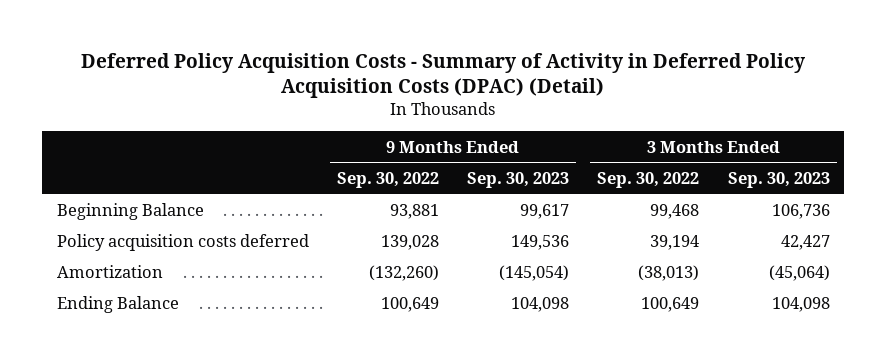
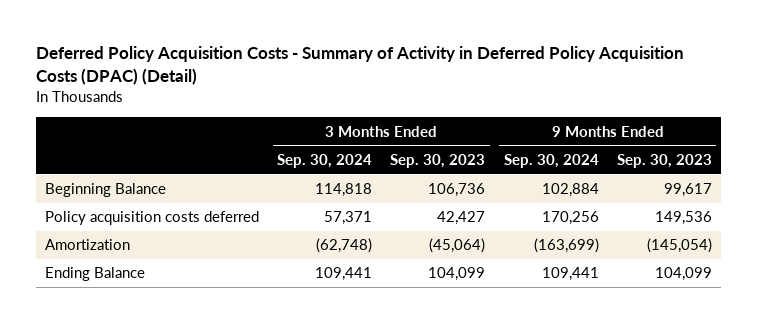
- | 9 Months Ended Sep. 30, 2022 | 9 Months Ended Sep. 30, 2023 | 3 Months Ended Sep. 30, 2022 | 3 Months Ended Sep. 30, 2023
+ | 3 Months Ended Sep. 30, 2024 | 3 Months Ended Sep. 30, 2023 | 9 Months Ended Sep. 30, 2024 | 9 Months Ended Sep. 30, 2023
- Ending Balance | 100,649 | 104,098 | 100,649 | 104,098
+ Ending Balance | 109,441 | 104,099 | 109,441 | 104,099

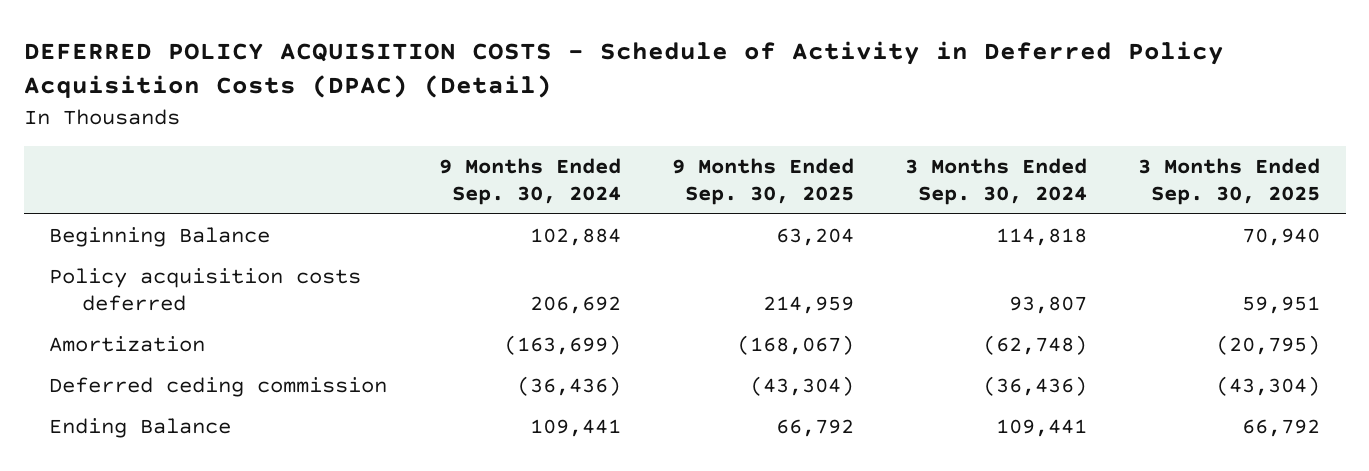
- Deferred Policy Acquisition Costs - Summary of Activity in Deferred Policy Acquisition Costs (DPAC) (Detail)
+ DEFERRED POLICY ACQUISITION COSTS - Schedule of Activity in Deferred Policy Acquisition Costs (DPAC) (Detail)
- | 3 Months Ended Sep. 30, 2024 | 3 Months Ended Sep. 30, 2023 | 9 Months Ended Sep. 30, 2024 | 9 Months Ended Sep. 30, 2023
+ | 9 Months Ended Sep. 30, 2024 | 9 Months Ended Sep. 30, 2025 | 3 Months Ended Sep. 30, 2024 | 3 Months Ended Sep. 30, 2025
- Policy acquisition costs deferred | 57,371 | 42,427 | 170,256 | 149,536
+ Policy acquisition costs deferred | 206,692 | 214,959 | 93,807 | 59,951
+ Deferred ceding commission | (36,436) | (43,304) | (36,436) | (43,304)

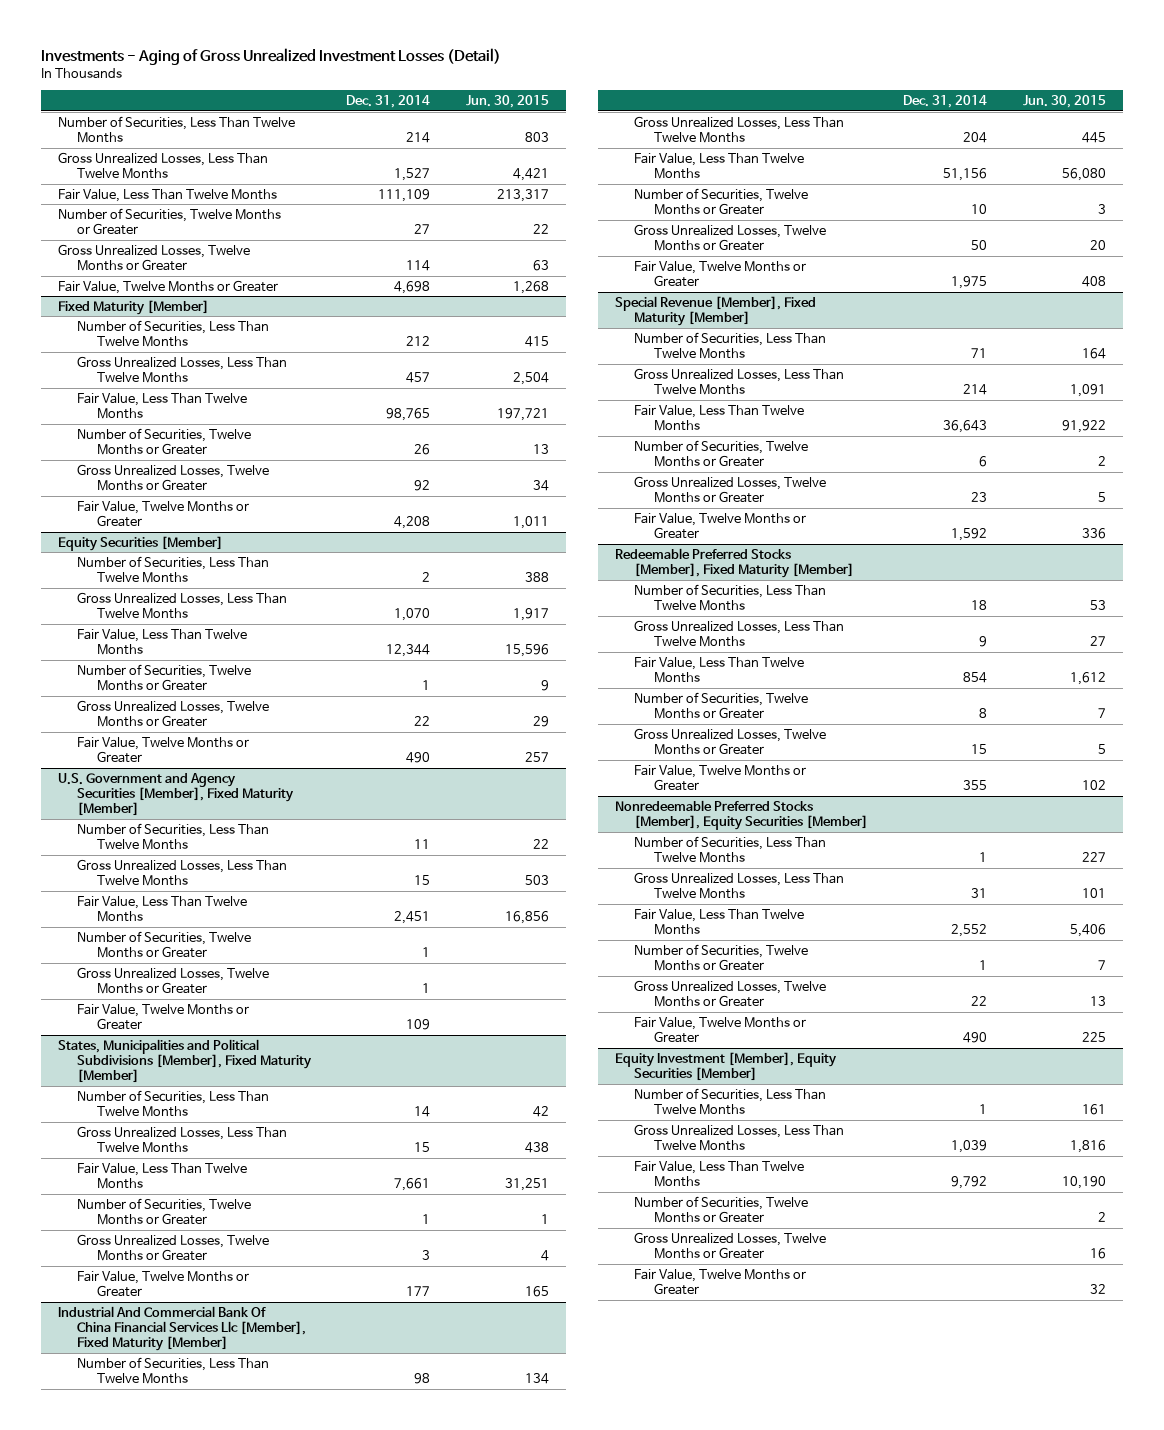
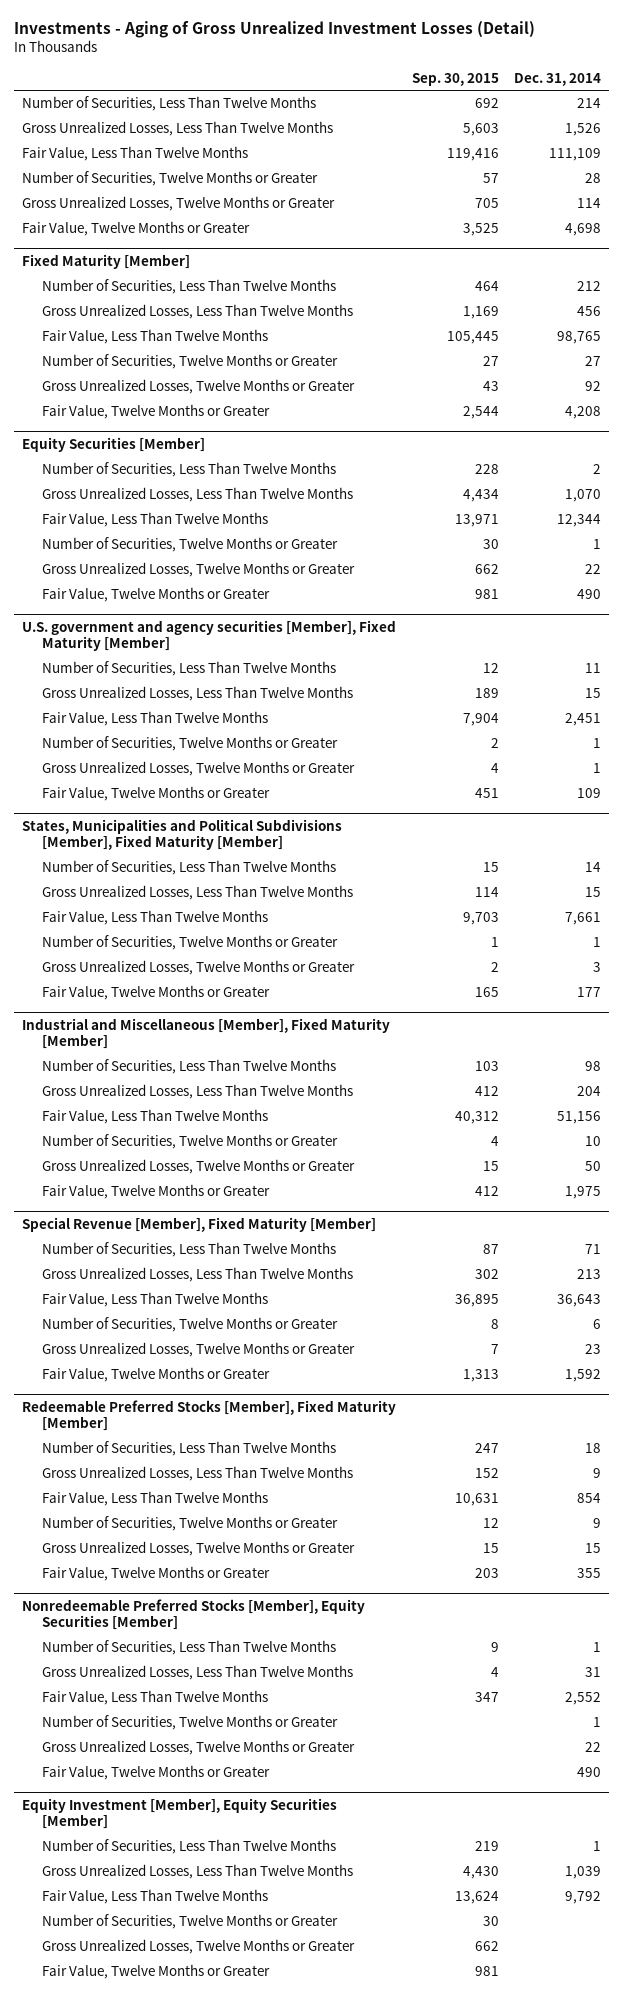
- | Dec. 31, 2014 | Jun. 30, 2015
+ | Sep. 30, 2015 | Dec. 31, 2014
- Gross Unrealized Losses, Less Than Twelve Months | 1,527 | 4,421
+ Gross Unrealized Losses, Less Than Twelve Months | 5,603 | 1,526
- Number of Securities, Twelve Months or Greater | 27 | 22
+ Number of Securities, Twelve Months or Greater | 57 | 28
@ Fixed Maturity [Member]
- Gross Unrealized Losses, Less Than Twelve Months | 457 | 2,504
+ Gross Unrealized Losses, Less Than Twelve Months | 1,169 | 456
- Number of Securities, Twelve Months or Greater | 26 | 13
+ Number of Securities, Twelve Months or Greater | 27 | 27
- U.S. Government and Agency Securities [Member], Fixed Maturity [Member]
+ U.S. government and agency securities [Member], Fixed Maturity [Member]
- Industrial And Commercial Bank Of China Financial Services Llc [Member], Fixed Maturity [Member]
+ Industrial and Miscellaneous [Member], Fixed Maturity [Member]
@ Special Revenue [Member], Fixed Maturity [Member]
- Gross Unrealized Losses, Less Than Twelve Months | 214 | 1,091
+ Gross Unrealized Losses, Less Than Twelve Months | 302 | 213
@ Redeemable Preferred Stocks [Member], Fixed Maturity [Member]
- Number of Securities, Twelve Months or Greater | 8 | 7
+ Number of Securities, Twelve Months or Greater | 12 | 9

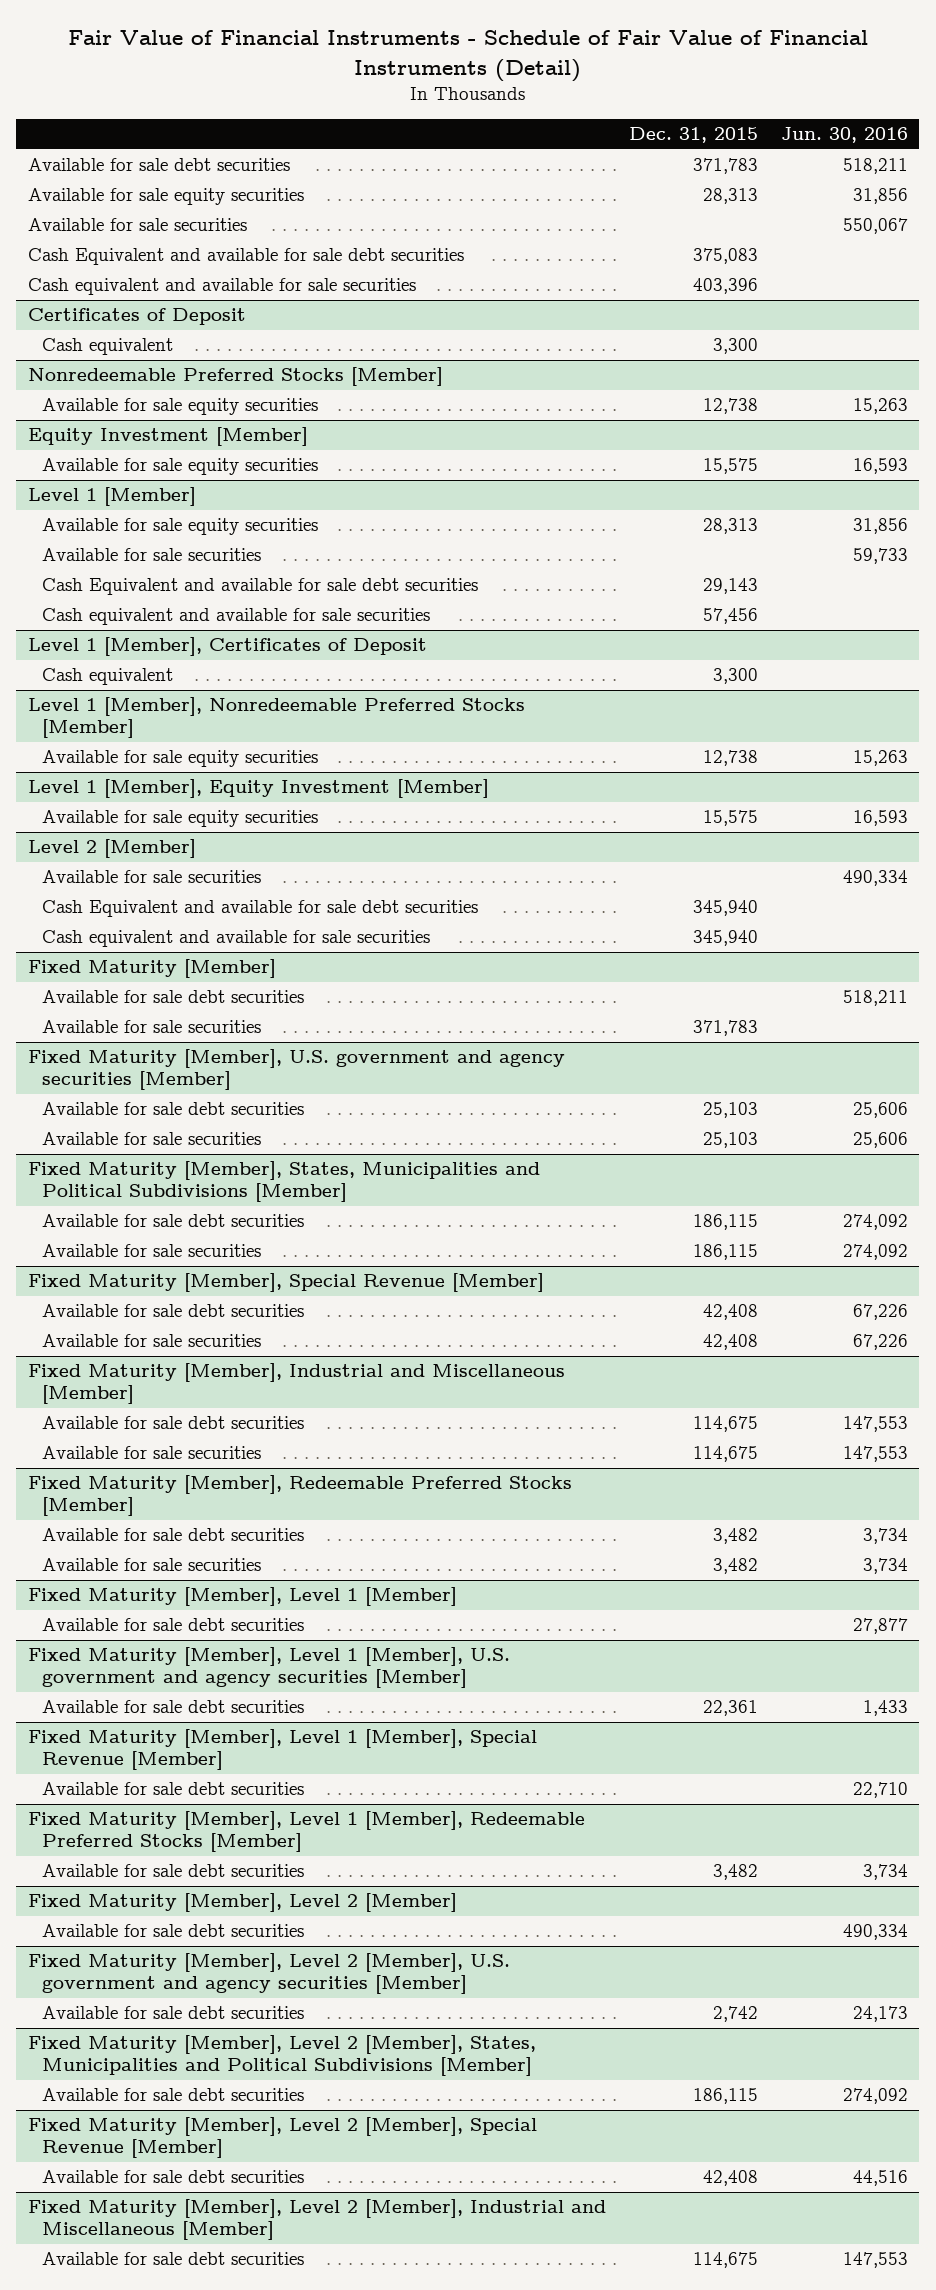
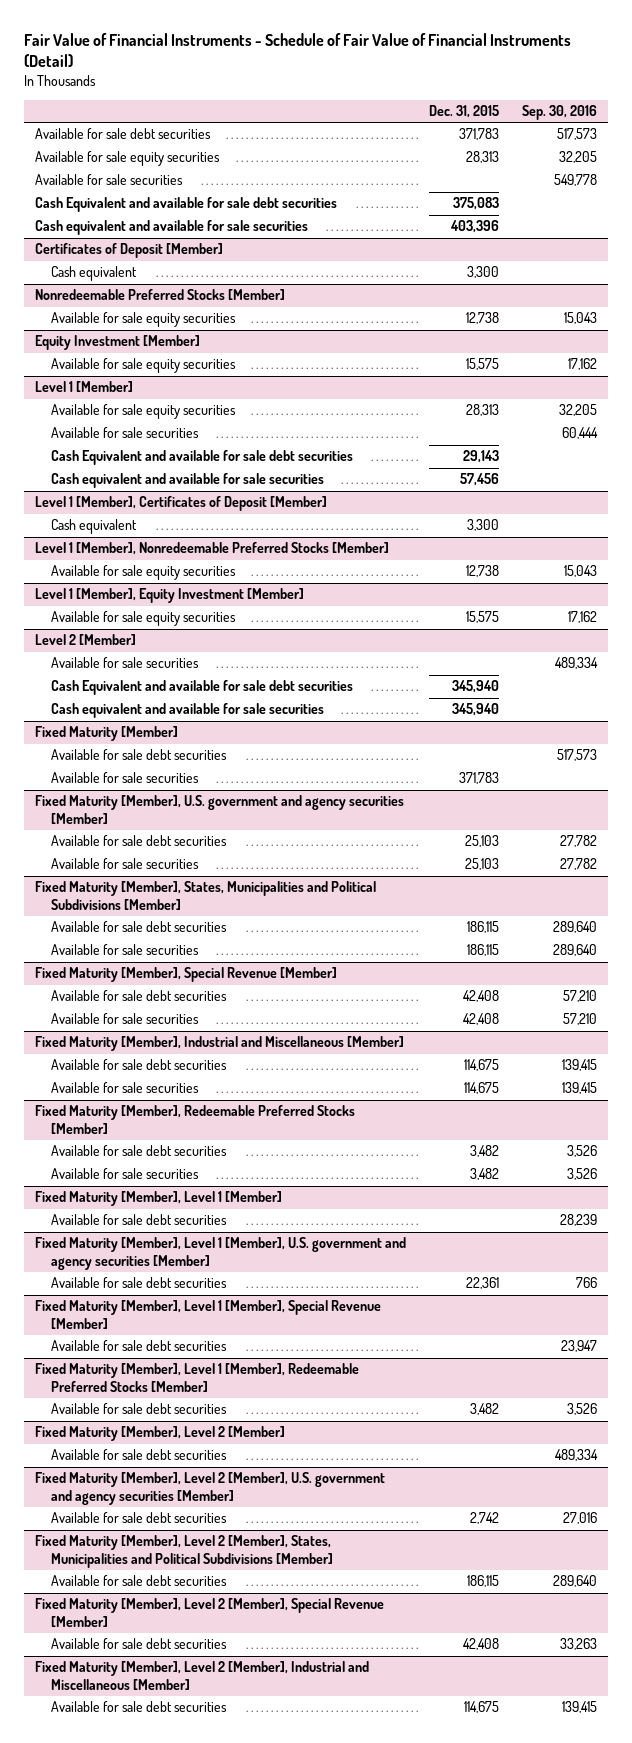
- | Dec. 31, 2015 | Jun. 30, 2016
+ | Dec. 31, 2015 | Sep. 30, 2016
- Certificates of Deposit
+ Certificates of Deposit [Member]
- Level 1 [Member], Certificates of Deposit
+ Level 1 [Member], Certificates of Deposit [Member]

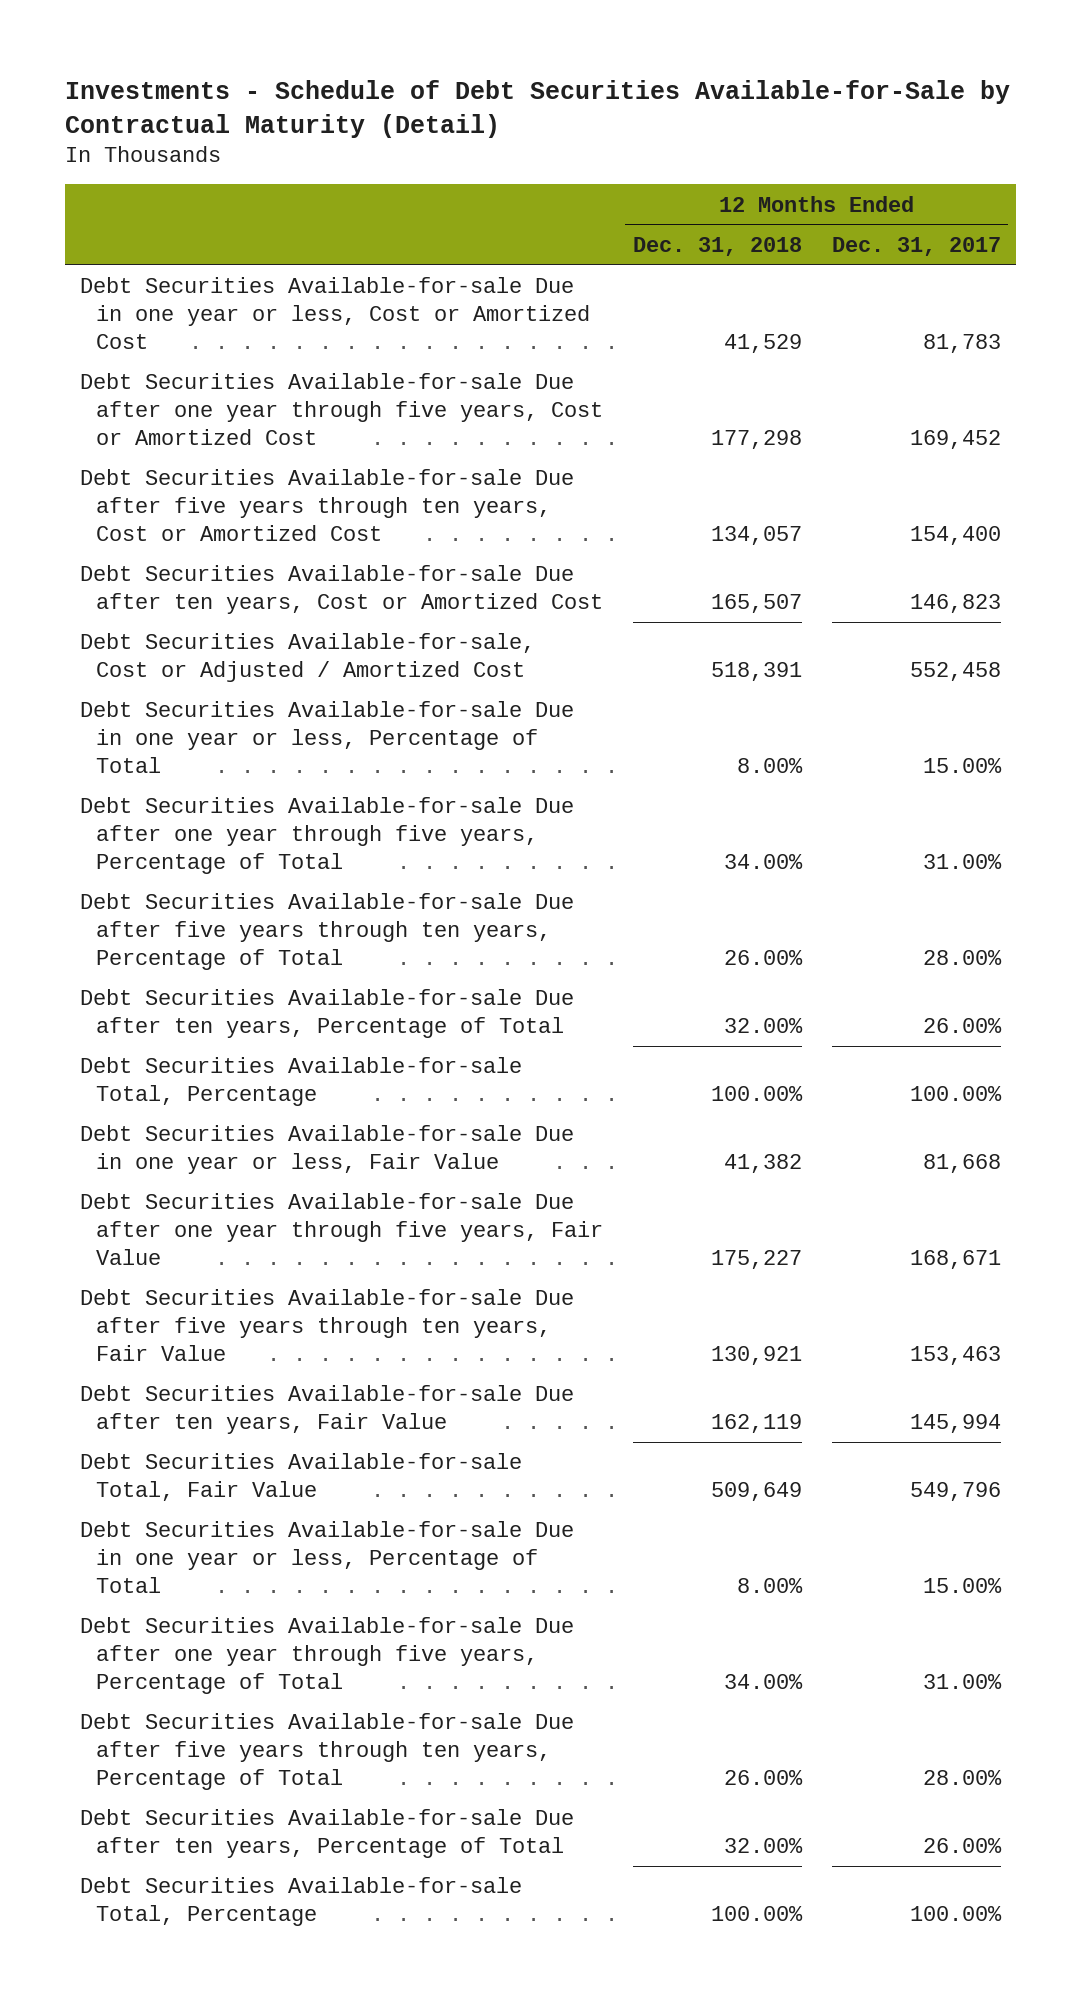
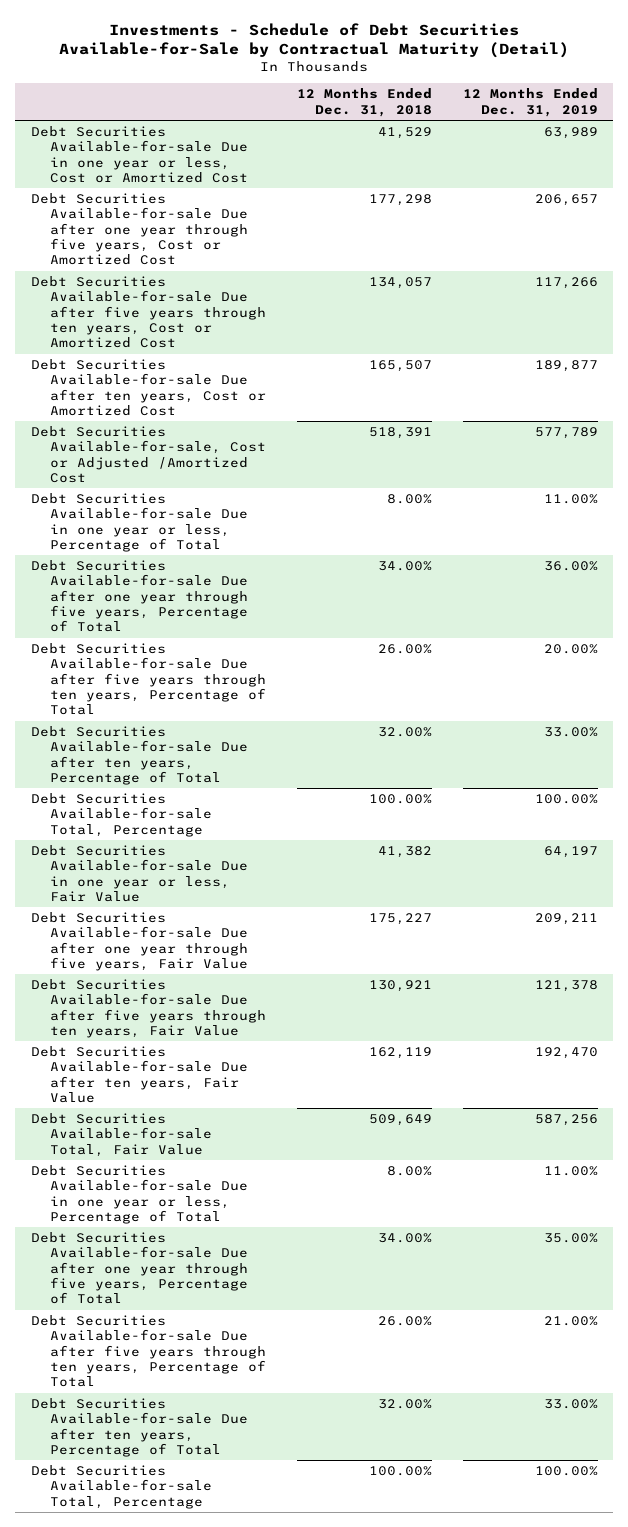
- | 12 Months Ended Dec. 31, 2018 | 12 Months Ended Dec. 31, 2017
+ | 12 Months Ended Dec. 31, 2018 | 12 Months Ended Dec. 31, 2019
- Debt Securities Available-for-sale, Cost or Adjusted / Amortized Cost | 518,391 | 552,458
+ Debt Securities Available-for-sale, Cost or Adjusted /Amortized Cost | 518,391 | 577,789

